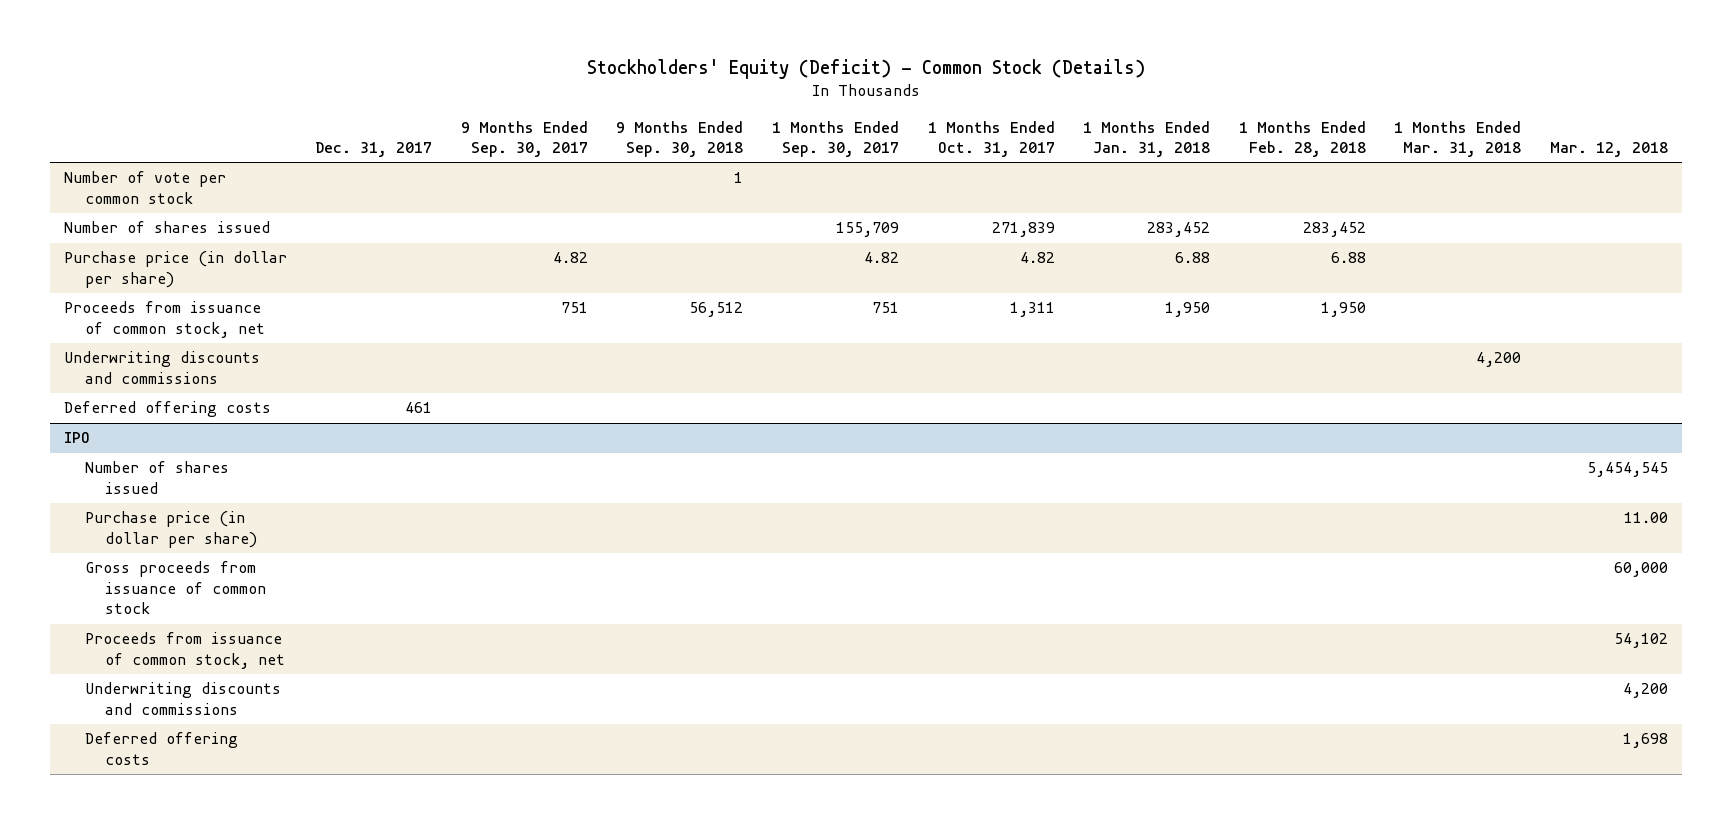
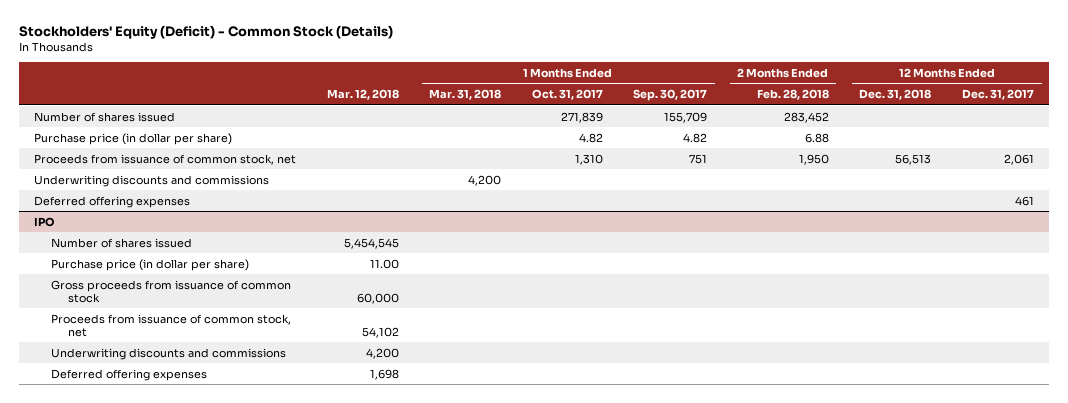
- | Dec. 31, 2017 | 9 Months Ended Sep. 30, 2017 | 9 Months Ended Sep. 30, 2018 | 1 Months Ended Sep. 30, 2017 | 1 Months Ended Oct. 31, 2017 | 1 Months Ended Jan. 31, 2018 | 1 Months Ended Feb. 28, 2018 | 1 Months Ended Mar. 31, 2018 | Mar. 12, 2018
+ | Mar. 12, 2018 | 1 Months Ended Mar. 31, 2018 | 1 Months Ended Oct. 31, 2017 | 1 Months Ended Sep. 30, 2017 | 2 Months Ended Feb. 28, 2018 | 12 Months Ended Dec. 31, 2018 | 12 Months Ended Dec. 31, 2017
- Number of vote per common stock | | | 1 | | | | | |
- Proceeds from issuance of common stock, net | | 751 | 56,512 | 751 | 1,311 | 1,950 | 1,950 | |
+ Proceeds from issuance of common stock, net | | | 1,310 | 751 | 1,950 | 56,513 | 2,061
- Deferred offering costs | 461 | | | | | | | |
+ Deferred offering expenses | | | | | | | 461
@ IPO
- Deferred offering costs | | | | | | | | | 1,698
+ Deferred offering expenses | 1,698 | | | | | |

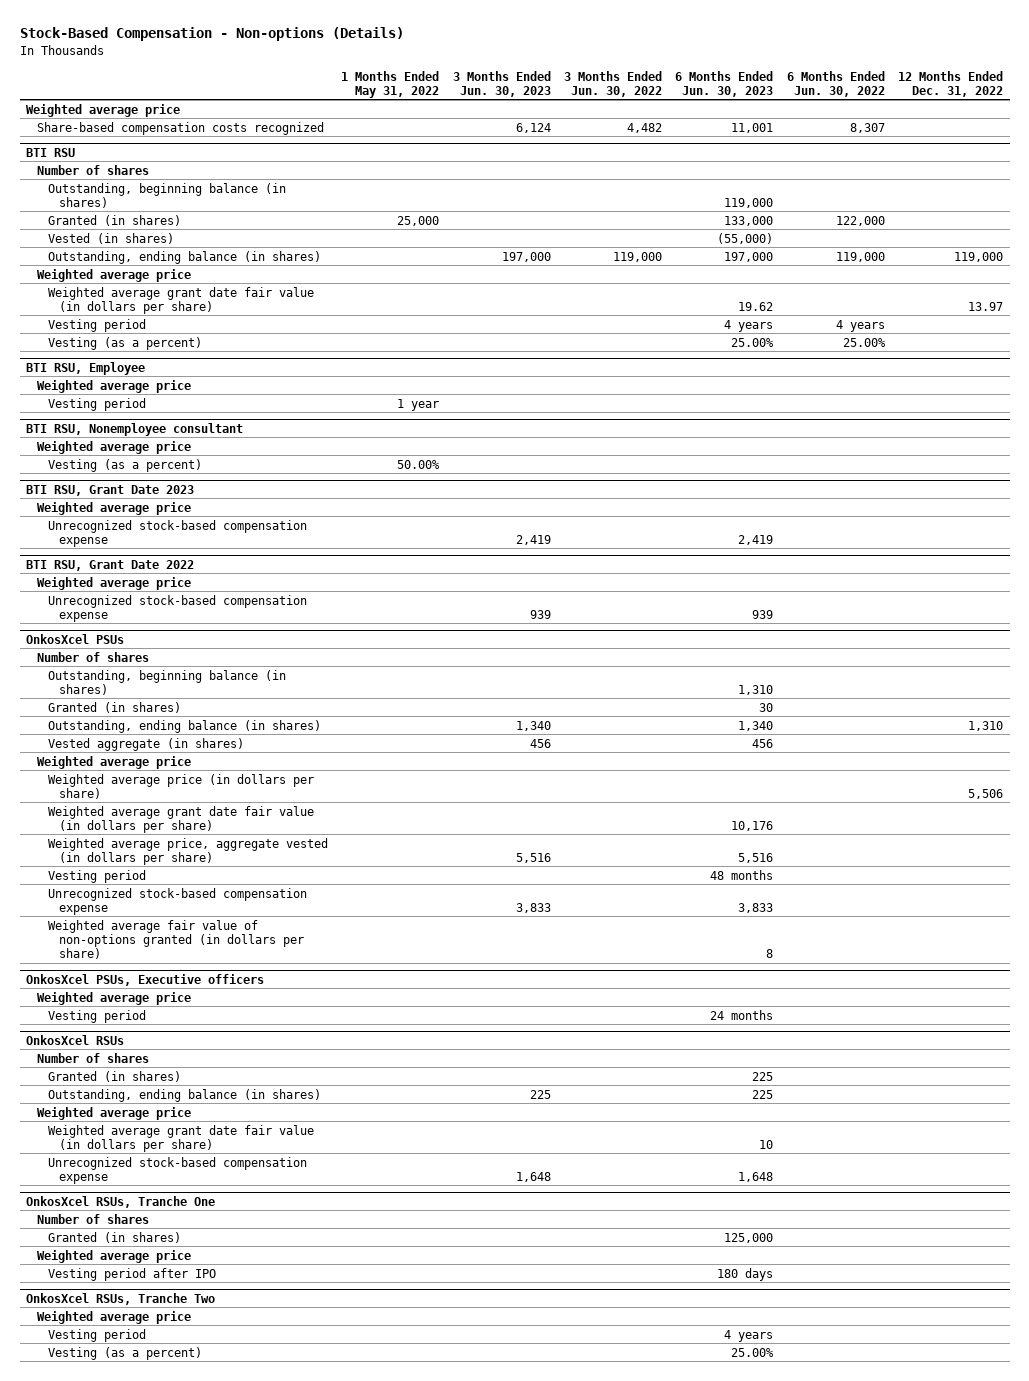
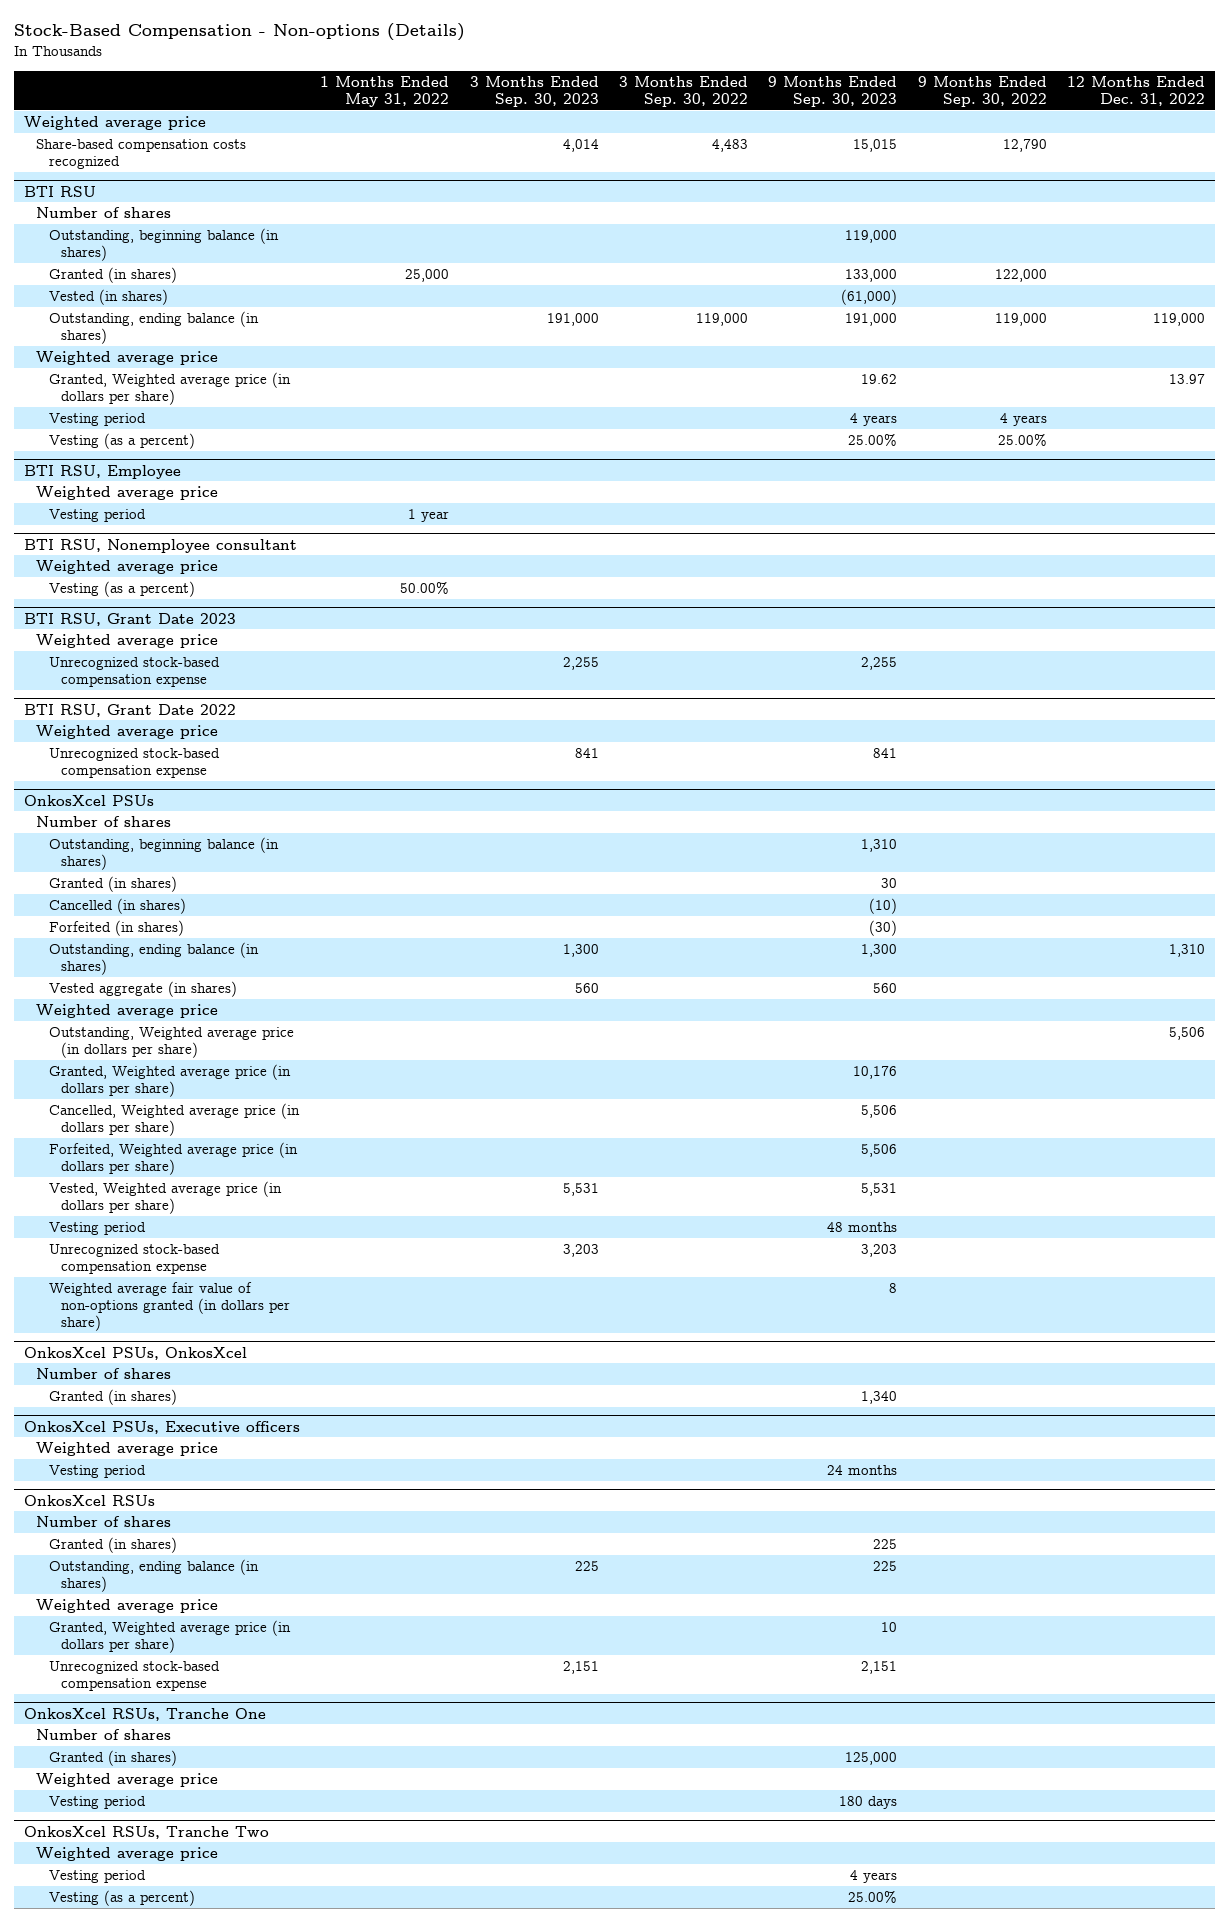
- | 1 Months Ended May 31, 2022 | 3 Months Ended Jun. 30, 2023 | 3 Months Ended Jun. 30, 2022 | 6 Months Ended Jun. 30, 2023 | 6 Months Ended Jun. 30, 2022 | 12 Months Ended Dec. 31, 2022
+ | 1 Months Ended May 31, 2022 | 3 Months Ended Sep. 30, 2023 | 3 Months Ended Sep. 30, 2022 | 9 Months Ended Sep. 30, 2023 | 9 Months Ended Sep. 30, 2022 | 12 Months Ended Dec. 31, 2022
@ BTI RSU
- Weighted average grant date fair value (in dollars per share) | | | | 19.62 | | 13.97
+ Granted, Weighted average price (in dollars per share) | | | | 19.62 | | 13.97
@ OnkosXcel PSUs
+ Cancelled (in shares) | | | | (10) | |
+ Forfeited (in shares) | | | | (30) | |
- Weighted average price (in dollars per share) | | | | | | 5,506
- Weighted average grant date fair value (in dollars per share) | | | | 10,176 | |
- Weighted average price, aggregate vested (in dollars per share) | | 5,516 | | 5,516 | |
+ Outstanding, Weighted average price (in dollars per share) | | | | | | 5,506
+ Granted, Weighted average price (in dollars per share) | | | | 10,176 | |
+ Cancelled, Weighted average price (in dollars per share) | | | | 5,506 | |
+ Forfeited, Weighted average price (in dollars per share) | | | | 5,506 | |
+ Vested, Weighted average price (in dollars per share) | | 5,531 | | 5,531 | |
+ OnkosXcel PSUs, OnkosXcel
+ Number of shares
+ Granted (in shares) | | | | 1,340 | |
@ OnkosXcel RSUs
- Weighted average grant date fair value (in dollars per share) | | | | 10 | |
+ Granted, Weighted average price (in dollars per share) | | | | 10 | |
@ OnkosXcel RSUs, Tranche One
- Vesting period after IPO | | | | 180 days | |
+ Vesting period | | | | 180 days | |

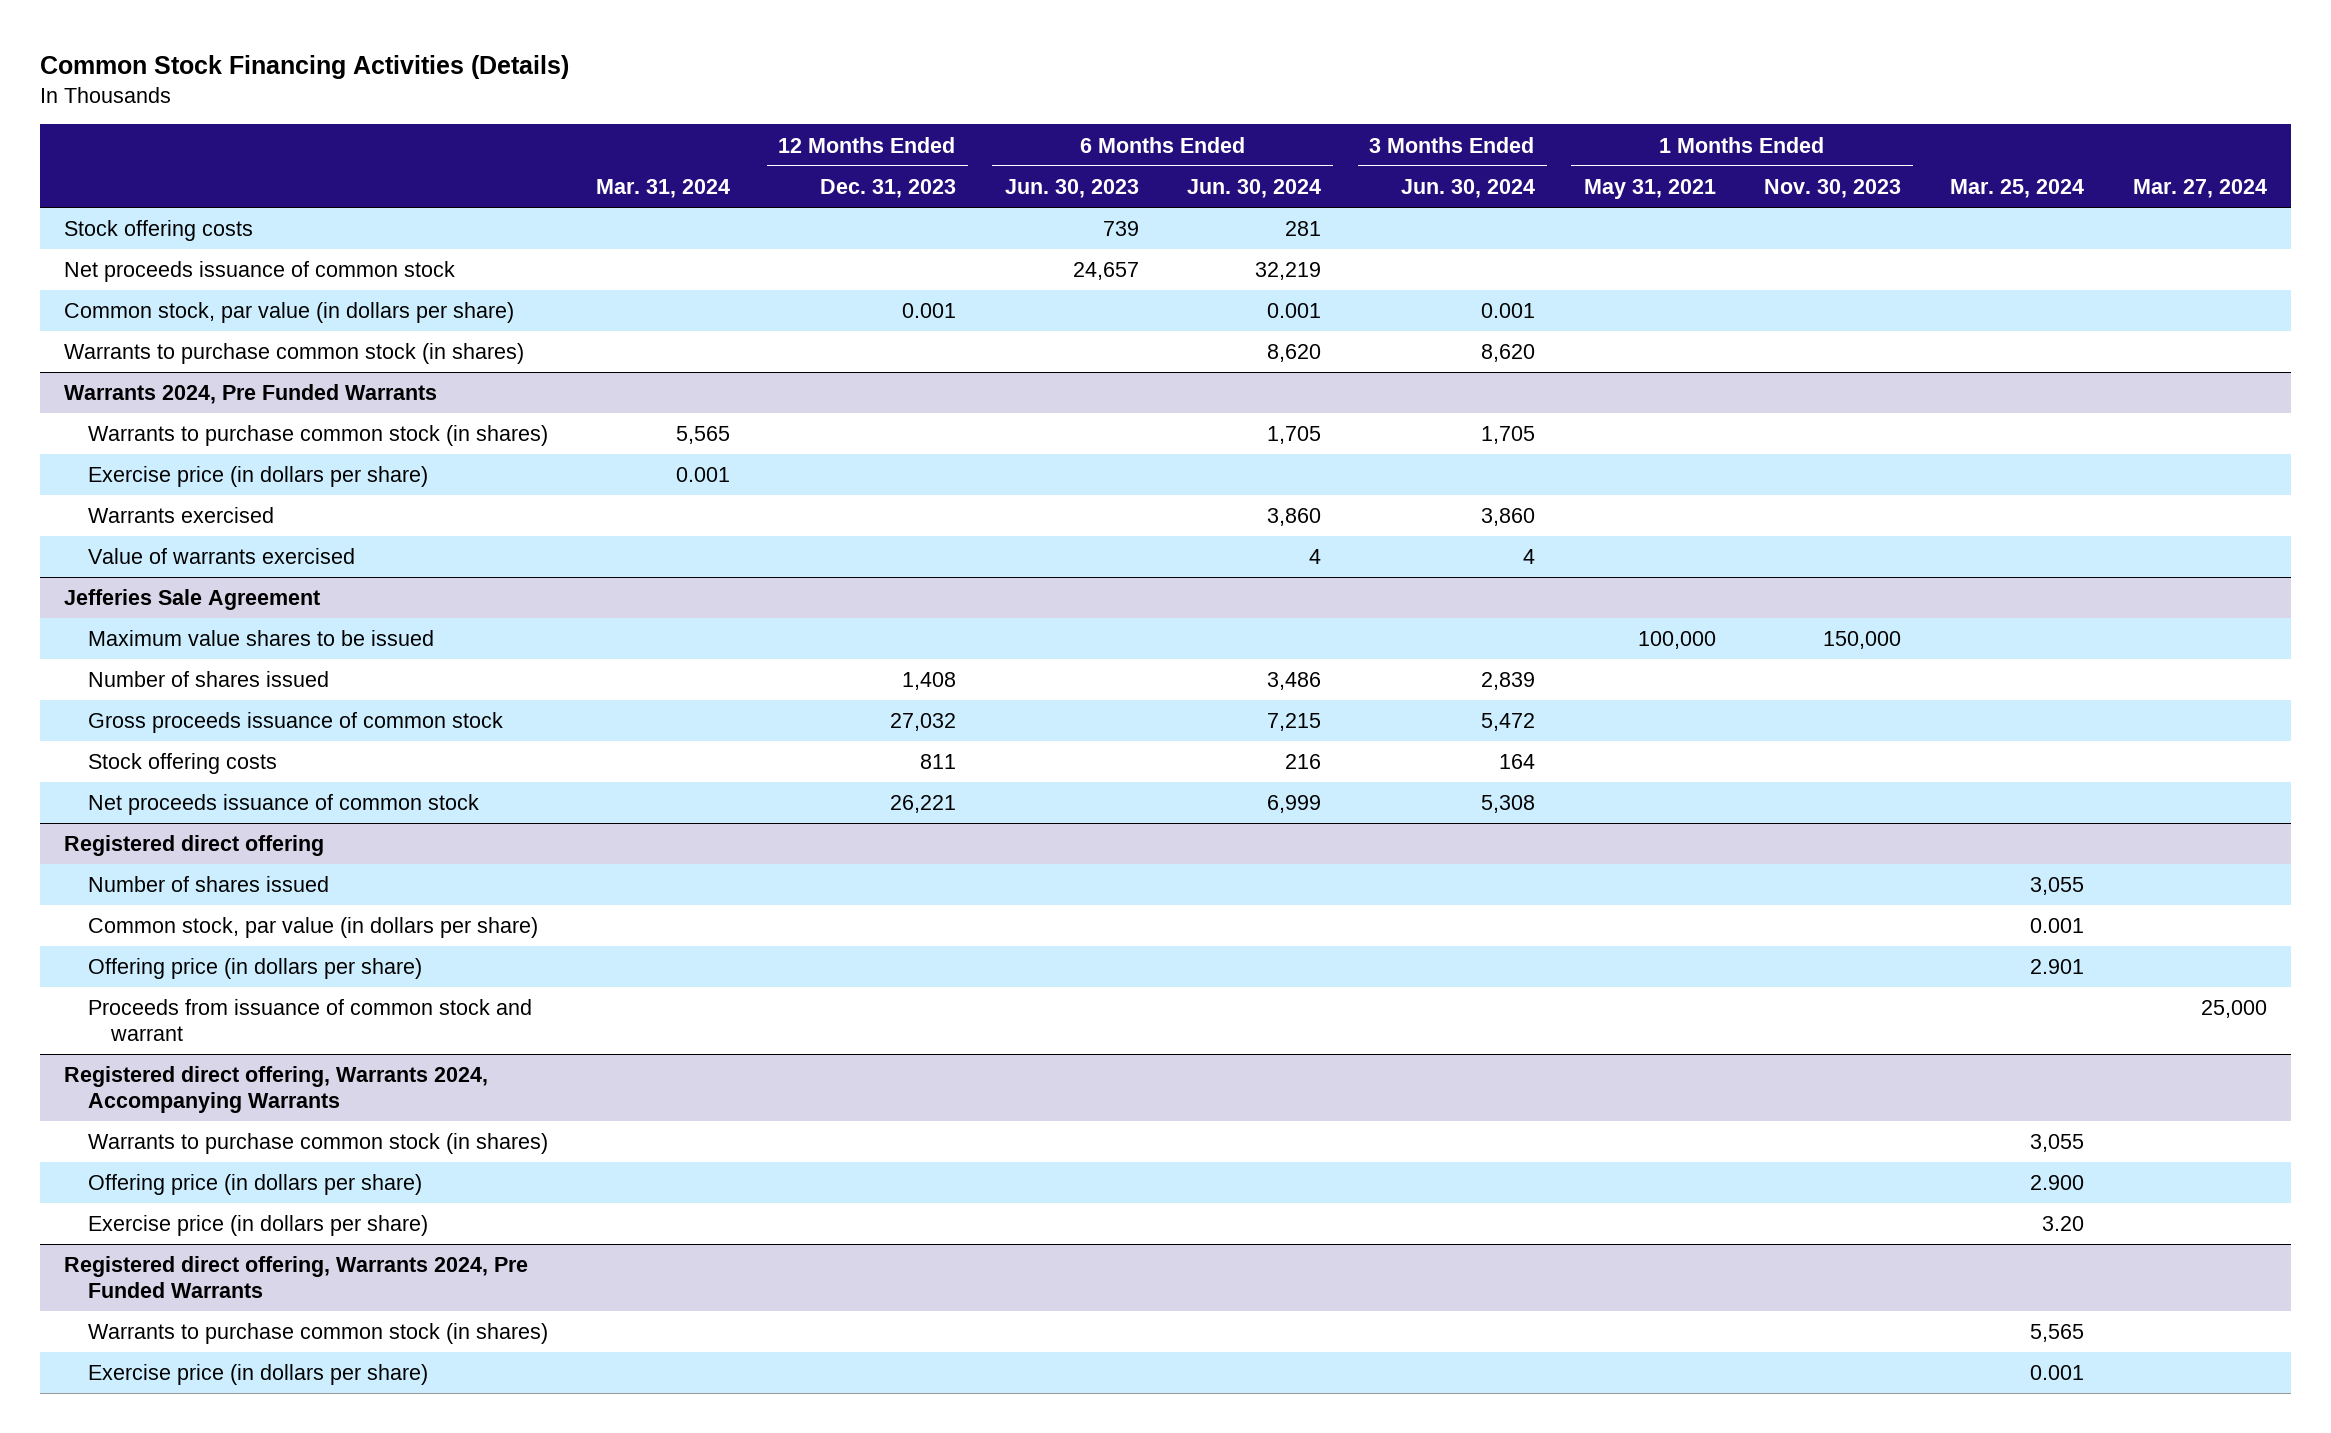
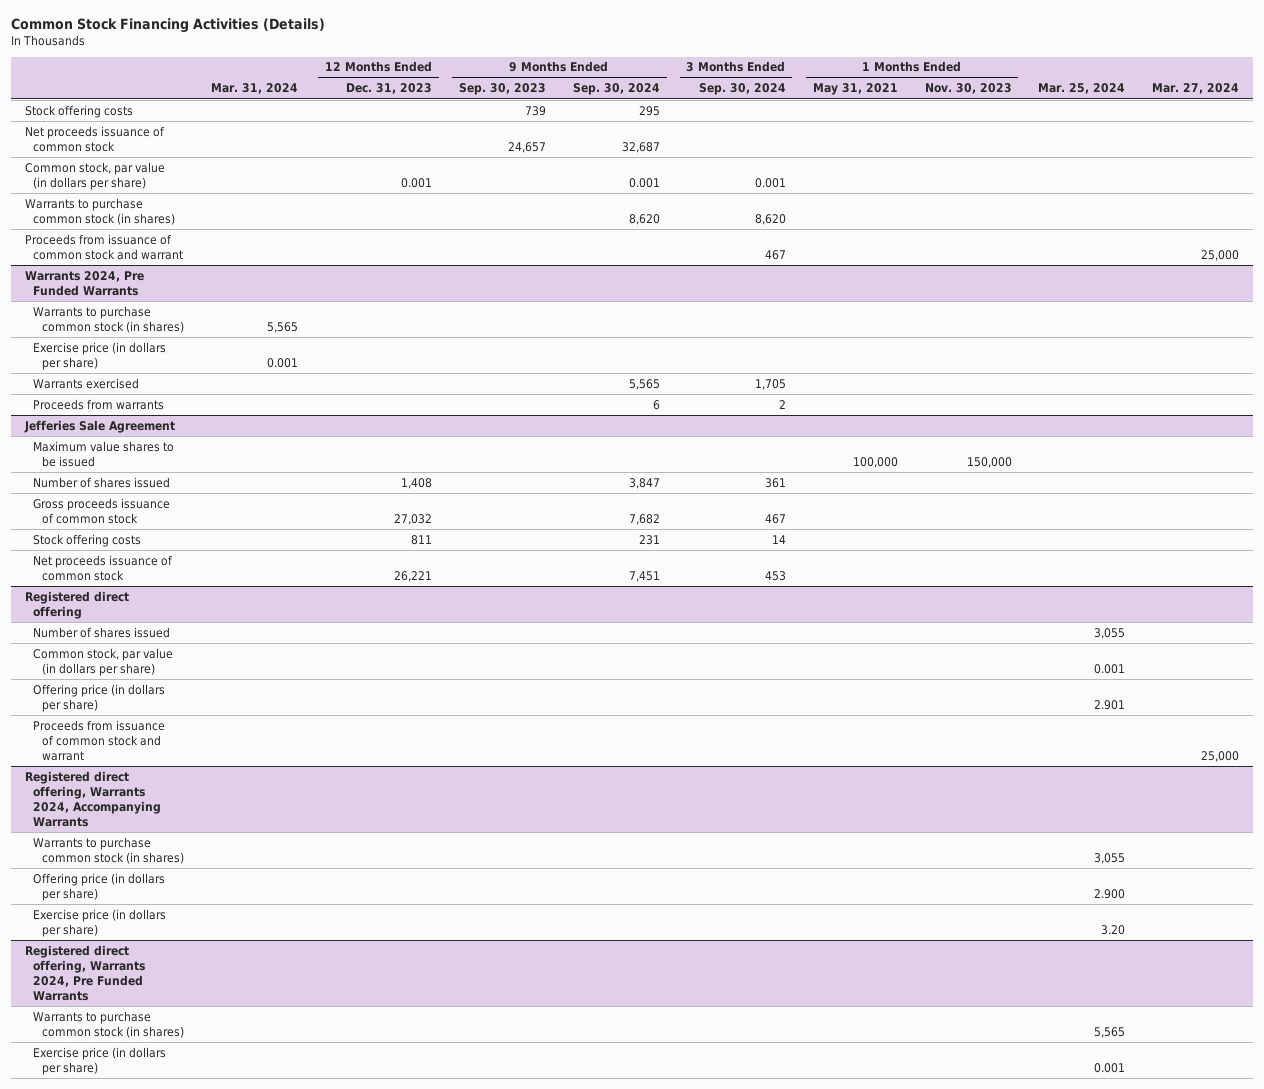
- | Mar. 31, 2024 | 12 Months Ended Dec. 31, 2023 | 6 Months Ended Jun. 30, 2023 | 6 Months Ended Jun. 30, 2024 | 3 Months Ended Jun. 30, 2024 | 1 Months Ended May 31, 2021 | 1 Months Ended Nov. 30, 2023 | Mar. 25, 2024 | Mar. 27, 2024
+ | Mar. 31, 2024 | 12 Months Ended Dec. 31, 2023 | 9 Months Ended Sep. 30, 2023 | 9 Months Ended Sep. 30, 2024 | 3 Months Ended Sep. 30, 2024 | 1 Months Ended May 31, 2021 | 1 Months Ended Nov. 30, 2023 | Mar. 25, 2024 | Mar. 27, 2024
+ Proceeds from issuance of common stock and warrant | | | | | 467 | | | | 25,000
@ Warrants 2024, Pre Funded Warrants
- Value of warrants exercised | | | | 4 | 4 | | | |
+ Proceeds from warrants | | | | 6 | 2 | | | |

